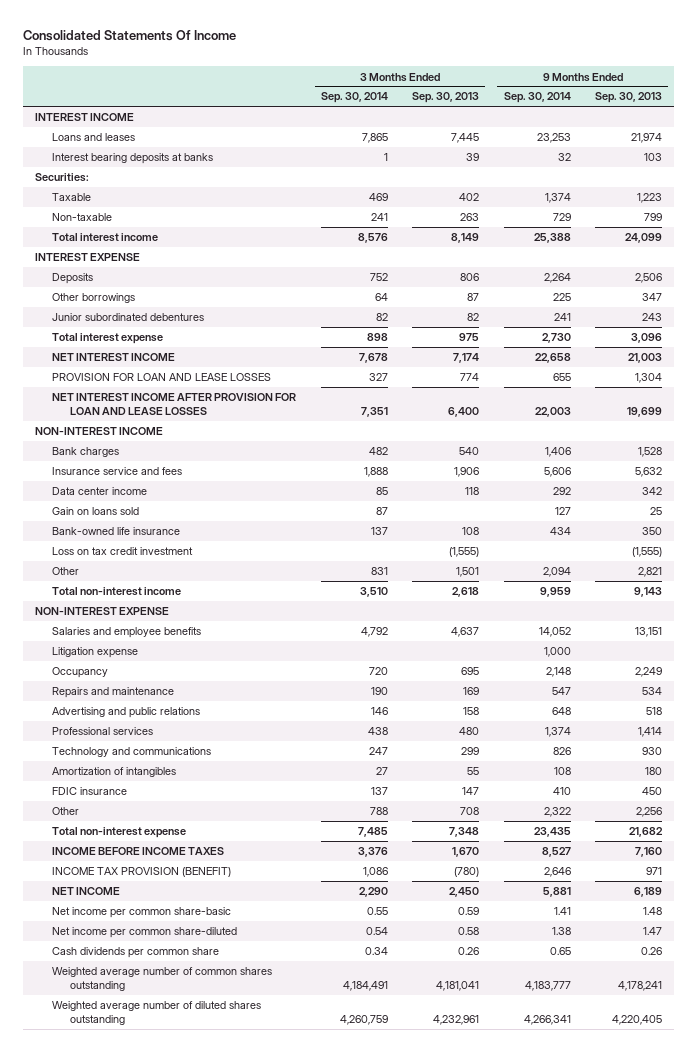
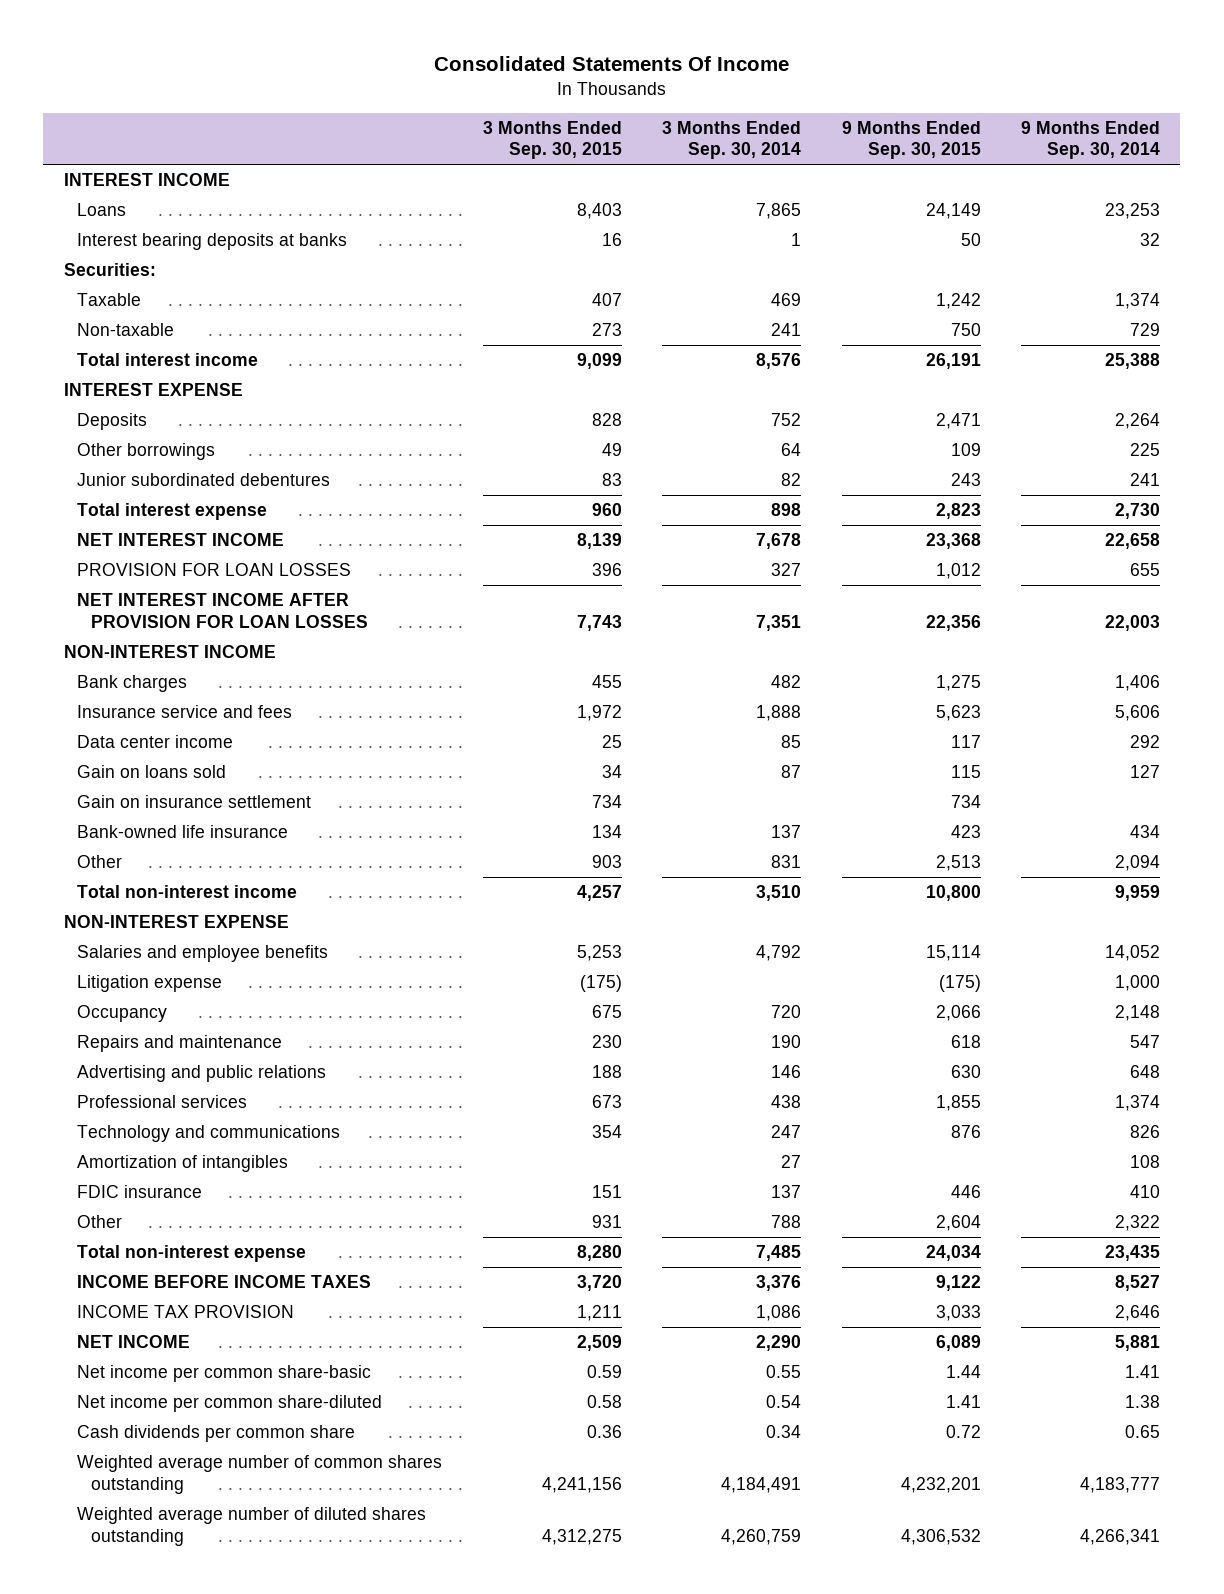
- | 3 Months Ended Sep. 30, 2014 | 3 Months Ended Sep. 30, 2013 | 9 Months Ended Sep. 30, 2014 | 9 Months Ended Sep. 30, 2013
+ | 3 Months Ended Sep. 30, 2015 | 3 Months Ended Sep. 30, 2014 | 9 Months Ended Sep. 30, 2015 | 9 Months Ended Sep. 30, 2014
- Loans and leases | 7,865 | 7,445 | 23,253 | 21,974
+ Loans | 8,403 | 7,865 | 24,149 | 23,253
- PROVISION FOR LOAN AND LEASE LOSSES | 327 | 774 | 655 | 1,304
- NET INTEREST INCOME AFTER PROVISION FOR LOAN AND LEASE LOSSES | 7,351 | 6,400 | 22,003 | 19,699
+ PROVISION FOR LOAN LOSSES | 396 | 327 | 1,012 | 655
+ NET INTEREST INCOME AFTER PROVISION FOR LOAN LOSSES | 7,743 | 7,351 | 22,356 | 22,003
+ Gain on insurance settlement | 734 | | 734 |
- Loss on tax credit investment | | (1,555) | | (1,555)
- INCOME TAX PROVISION (BENEFIT) | 1,086 | (780) | 2,646 | 971
+ INCOME TAX PROVISION | 1,211 | 1,086 | 3,033 | 2,646

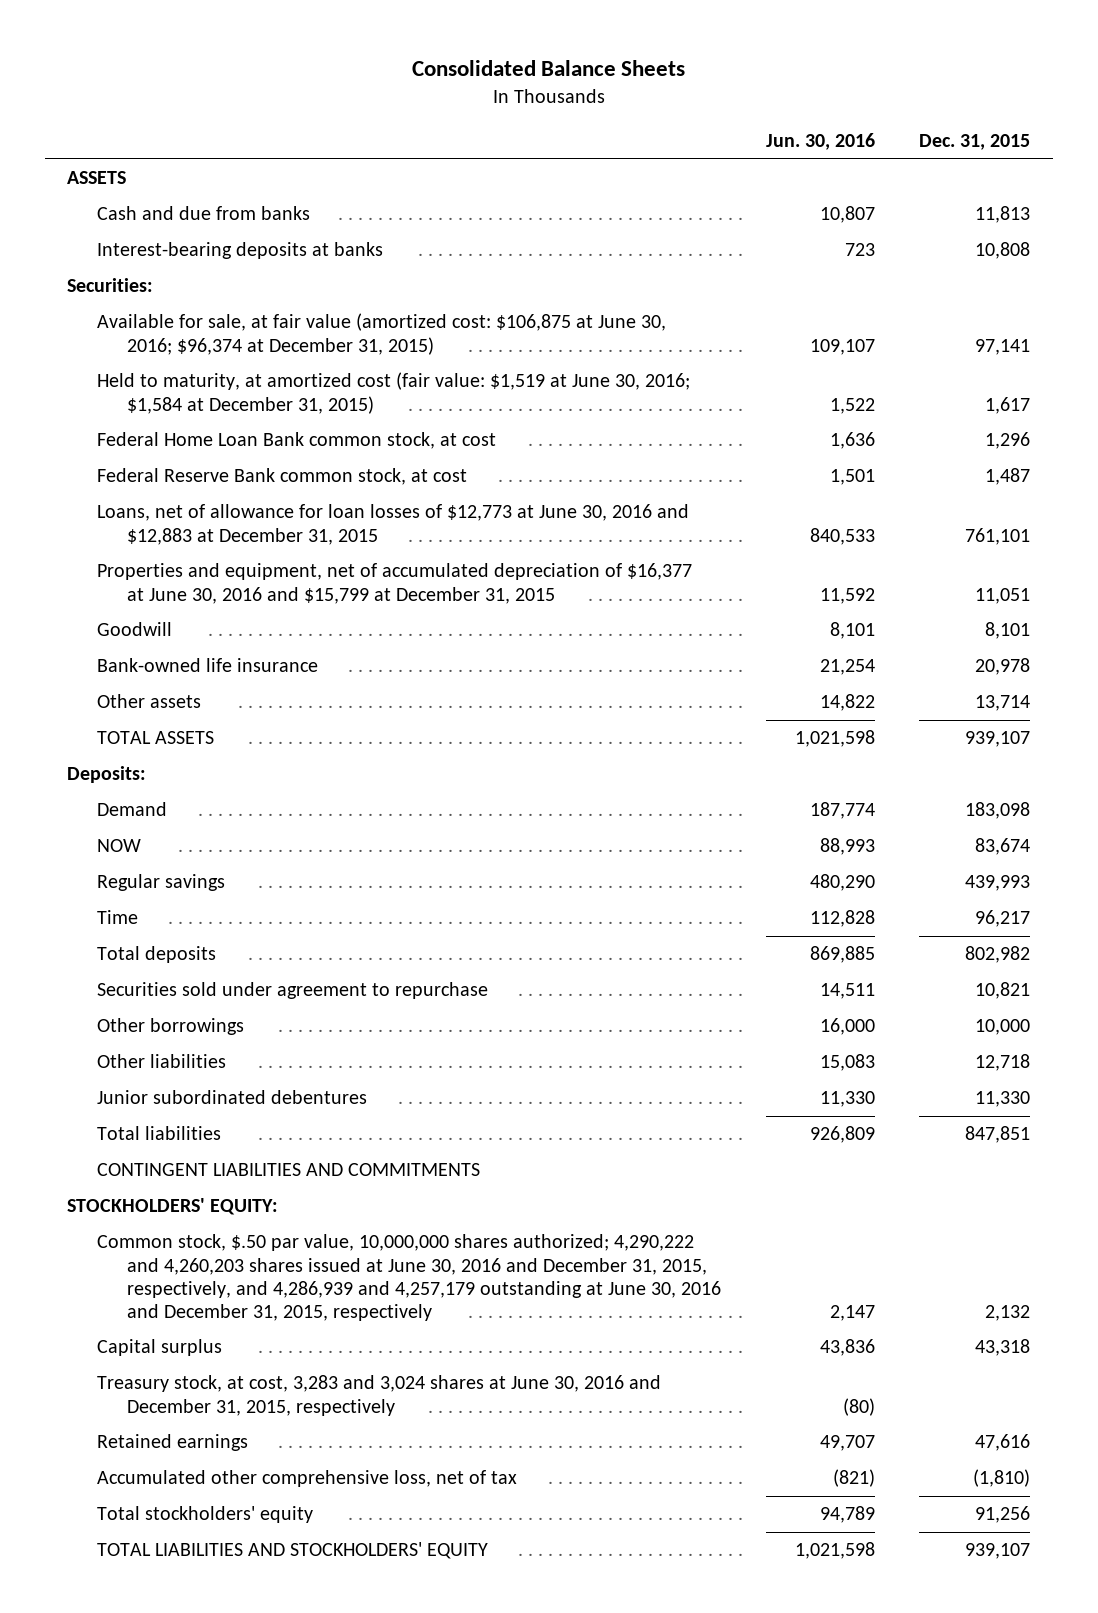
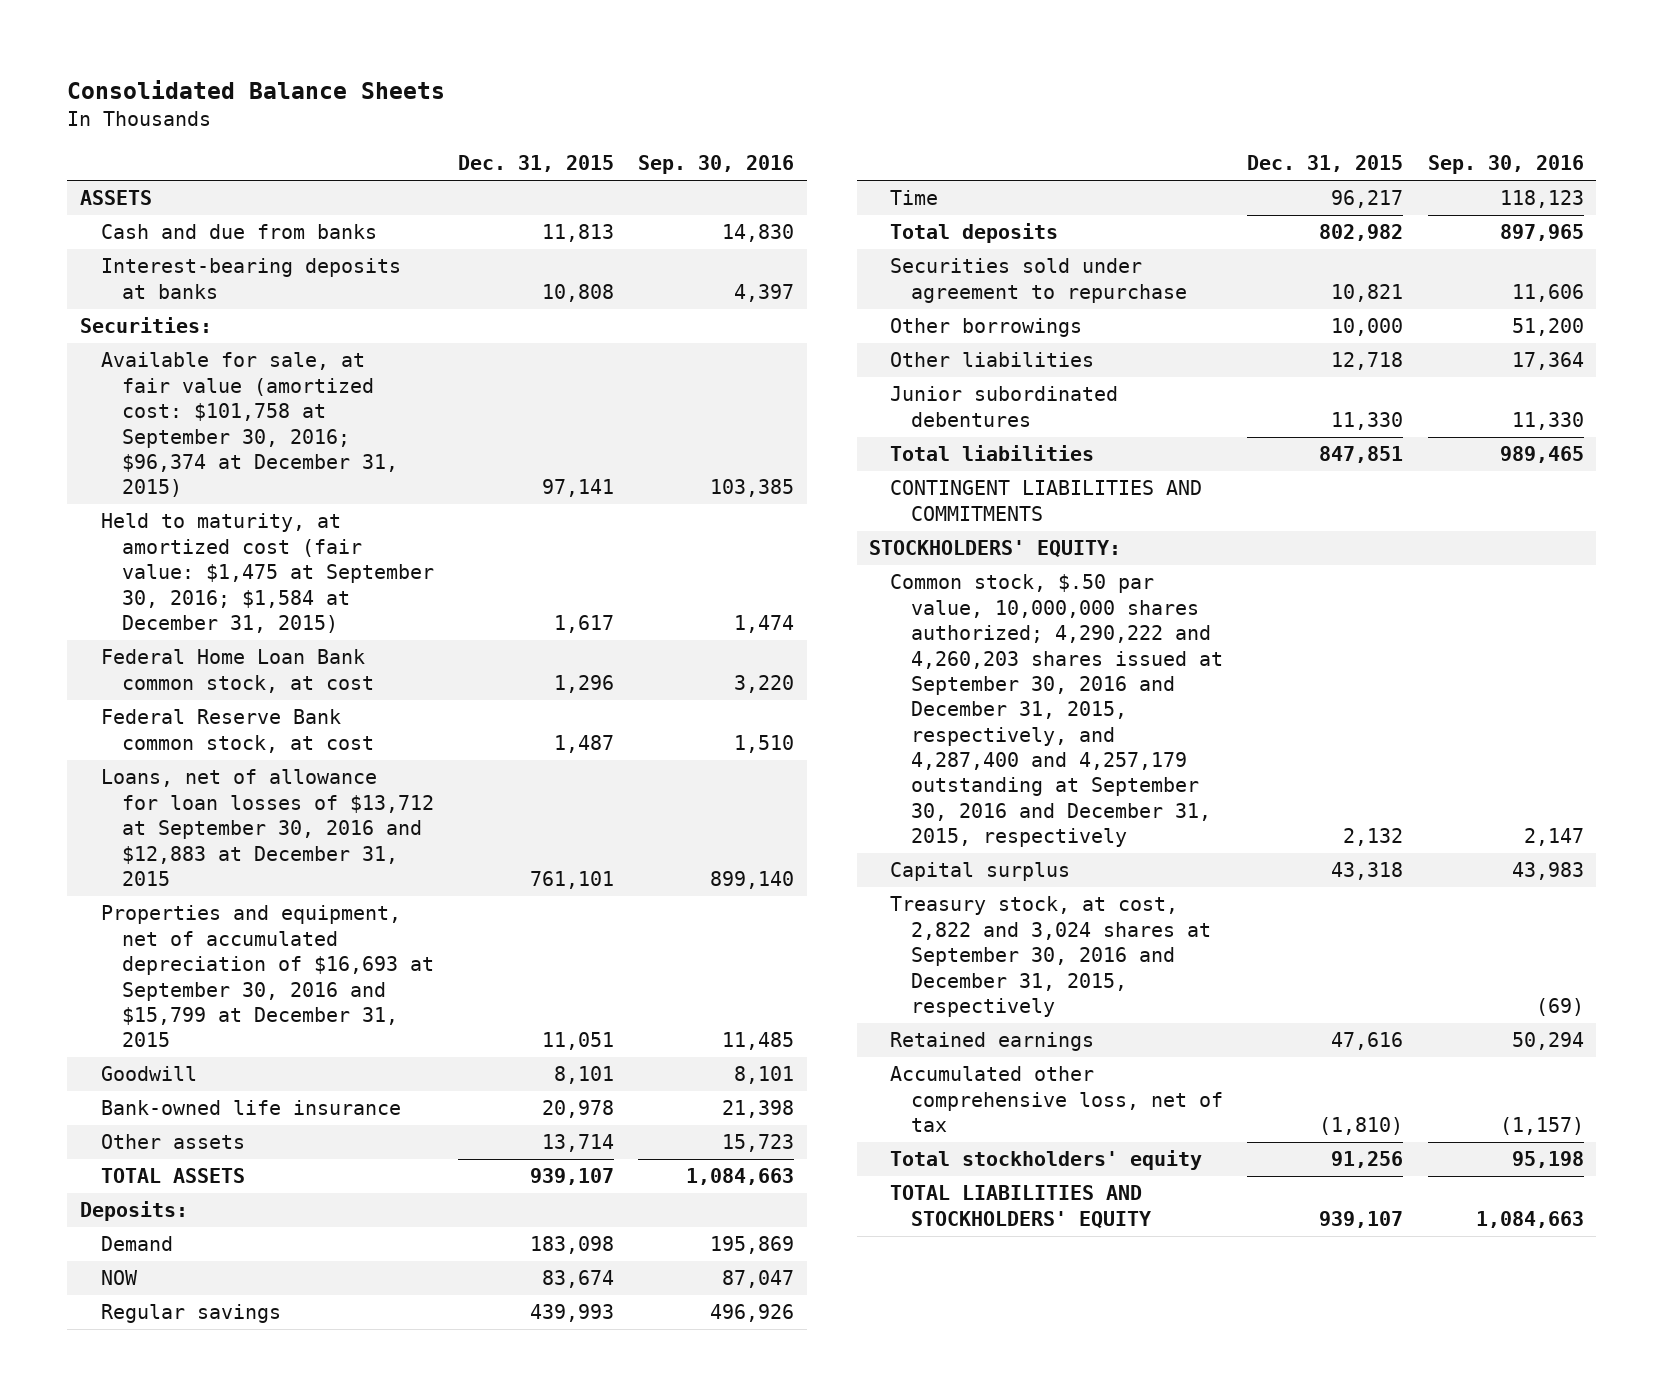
- | Jun. 30, 2016 | Dec. 31, 2015
+ | Dec. 31, 2015 | Sep. 30, 2016
- Available for sale, at fair value (amortized cost: $106,875 at June 30, 2016; $96,374 at December 31, 2015) | 109,107 | 97,141
- Held to maturity, at amortized cost (fair value: $1,519 at June 30, 2016; $1,584 at December 31, 2015) | 1,522 | 1,617
+ Available for sale, at fair value (amortized cost: $101,758 at September 30, 2016; $96,374 at December 31, 2015) | 97,141 | 103,385
+ Held to maturity, at amortized cost (fair value: $1,475 at September 30, 2016; $1,584 at December 31, 2015) | 1,617 | 1,474
- Loans, net of allowance for loan losses of $12,773 at June 30, 2016 and $12,883 at December 31, 2015 | 840,533 | 761,101
- Properties and equipment, net of accumulated depreciation of $16,377 at June 30, 2016 and $15,799 at December 31, 2015 | 11,592 | 11,051
+ Loans, net of allowance for loan losses of $13,712 at September 30, 2016 and $12,883 at December 31, 2015 | 761,101 | 899,140
+ Properties and equipment, net of accumulated depreciation of $16,693 at September 30, 2016 and $15,799 at December 31, 2015 | 11,051 | 11,485
- Common stock, $.50 par value, 10,000,000 shares authorized; 4,290,222 and 4,260,203 shares issued at June 30, 2016 and December 31, 2015, respectively, and 4,286,939 and 4,257,179 outstanding at June 30, 2016 and December 31, 2015, respectively | 2,147 | 2,132
+ Common stock, $.50 par value, 10,000,000 shares authorized; 4,290,222 and 4,260,203 shares issued at September 30, 2016 and December 31, 2015, respectively, and 4,287,400 and 4,257,179 outstanding at September 30, 2016 and December 31, 2015, respectively | 2,132 | 2,147
- Treasury stock, at cost, 3,283 and 3,024 shares at June 30, 2016 and December 31, 2015, respectively | (80) |
+ Treasury stock, at cost, 2,822 and 3,024 shares at September 30, 2016 and December 31, 2015, respectively | | (69)

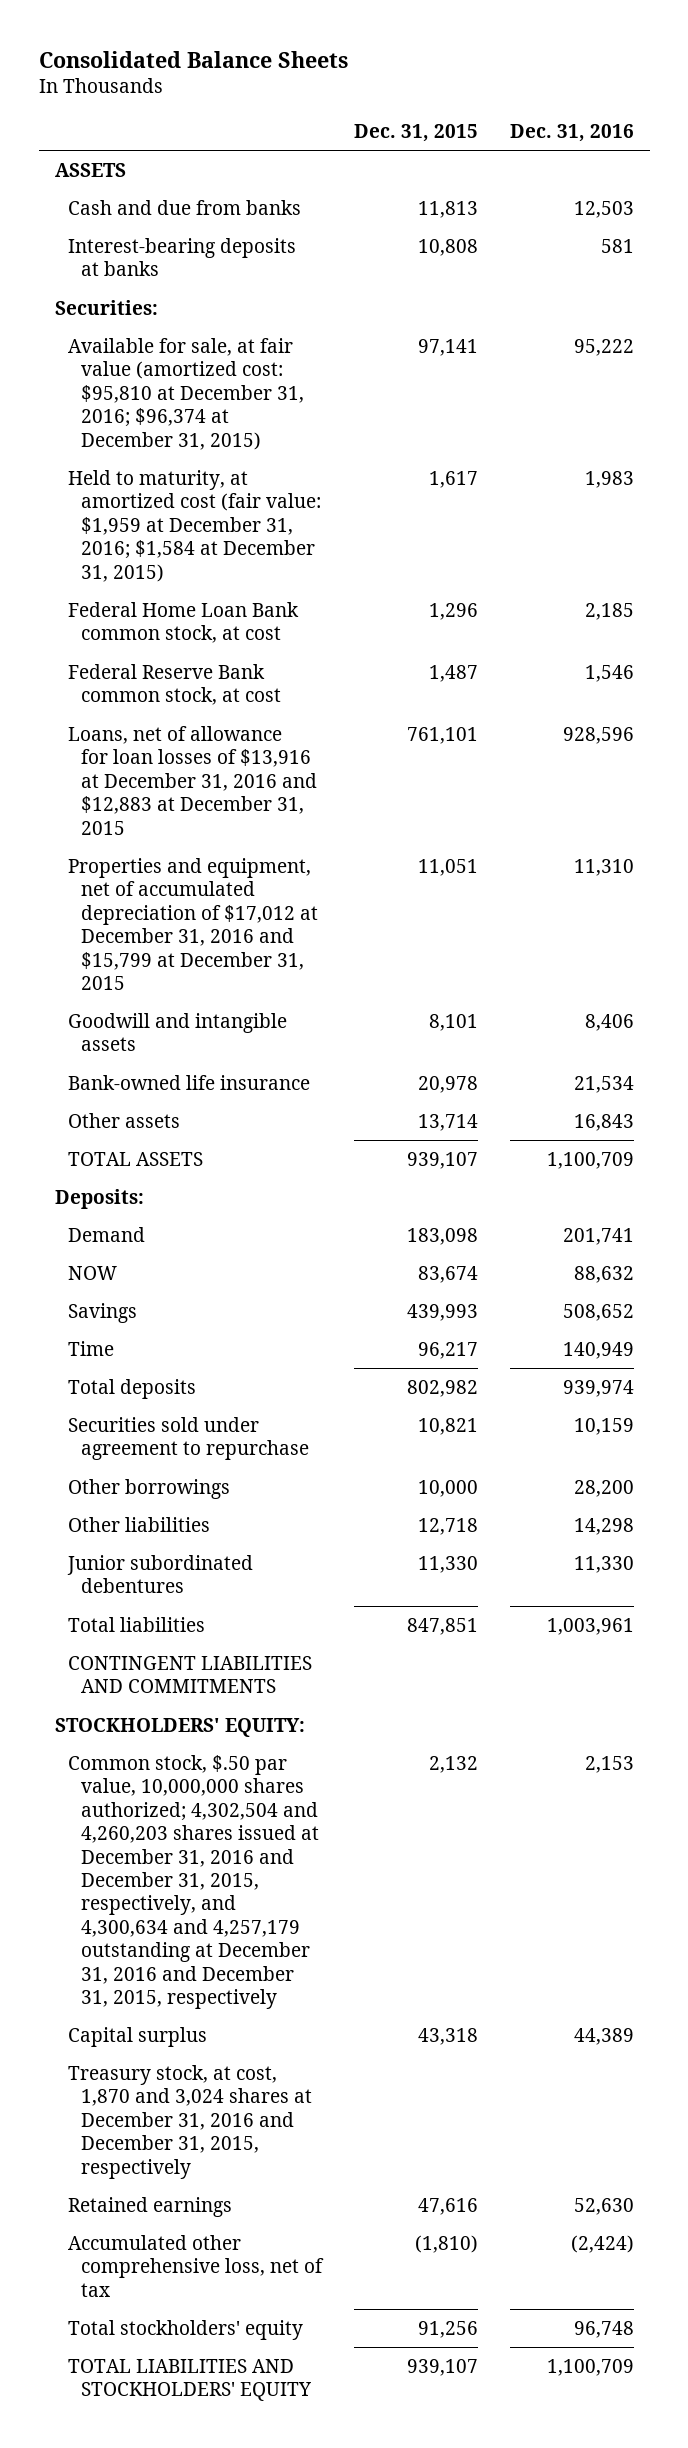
- | Dec. 31, 2015 | Sep. 30, 2016
+ | Dec. 31, 2015 | Dec. 31, 2016
- Available for sale, at fair value (amortized cost: $101,758 at September 30, 2016; $96,374 at December 31, 2015) | 97,141 | 103,385
- Held to maturity, at amortized cost (fair value: $1,475 at September 30, 2016; $1,584 at December 31, 2015) | 1,617 | 1,474
+ Available for sale, at fair value (amortized cost: $95,810 at December 31, 2016; $96,374 at December 31, 2015) | 97,141 | 95,222
+ Held to maturity, at amortized cost (fair value: $1,959 at December 31, 2016; $1,584 at December 31, 2015) | 1,617 | 1,983
- Loans, net of allowance for loan losses of $13,712 at September 30, 2016 and $12,883 at December 31, 2015 | 761,101 | 899,140
- Properties and equipment, net of accumulated depreciation of $16,693 at September 30, 2016 and $15,799 at December 31, 2015 | 11,051 | 11,485
- Goodwill | 8,101 | 8,101
+ Loans, net of allowance for loan losses of $13,916 at December 31, 2016 and $12,883 at December 31, 2015 | 761,101 | 928,596
+ Properties and equipment, net of accumulated depreciation of $17,012 at December 31, 2016 and $15,799 at December 31, 2015 | 11,051 | 11,310
+ Goodwill and intangible assets | 8,101 | 8,406
- Regular savings | 439,993 | 496,926
+ Savings | 439,993 | 508,652
- Common stock, $.50 par value, 10,000,000 shares authorized; 4,290,222 and 4,260,203 shares issued at September 30, 2016 and December 31, 2015, respectively, and 4,287,400 and 4,257,179 outstanding at September 30, 2016 and December 31, 2015, respectively | 2,132 | 2,147
+ Common stock, $.50 par value, 10,000,000 shares authorized; 4,302,504 and 4,260,203 shares issued at December 31, 2016 and December 31, 2015, respectively, and 4,300,634 and 4,257,179 outstanding at December 31, 2016 and December 31, 2015, respectively | 2,132 | 2,153
- Treasury stock, at cost, 2,822 and 3,024 shares at September 30, 2016 and December 31, 2015, respectively | | (69)
+ Treasury stock, at cost, 1,870 and 3,024 shares at December 31, 2016 and December 31, 2015, respectively

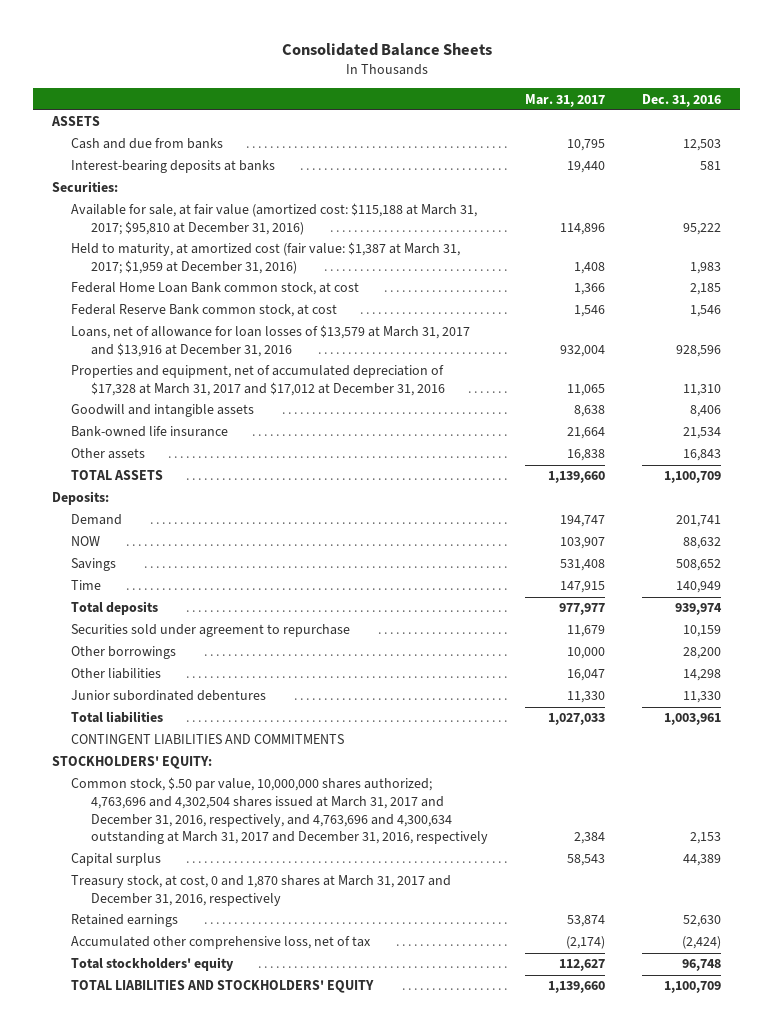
- | Dec. 31, 2015 | Dec. 31, 2016
+ | Mar. 31, 2017 | Dec. 31, 2016
- Available for sale, at fair value (amortized cost: $95,810 at December 31, 2016; $96,374 at December 31, 2015) | 97,141 | 95,222
- Held to maturity, at amortized cost (fair value: $1,959 at December 31, 2016; $1,584 at December 31, 2015) | 1,617 | 1,983
+ Available for sale, at fair value (amortized cost: $115,188 at March 31, 2017; $95,810 at December 31, 2016) | 114,896 | 95,222
+ Held to maturity, at amortized cost (fair value: $1,387 at March 31, 2017; $1,959 at December 31, 2016) | 1,408 | 1,983
- Loans, net of allowance for loan losses of $13,916 at December 31, 2016 and $12,883 at December 31, 2015 | 761,101 | 928,596
- Properties and equipment, net of accumulated depreciation of $17,012 at December 31, 2016 and $15,799 at December 31, 2015 | 11,051 | 11,310
+ Loans, net of allowance for loan losses of $13,579 at March 31, 2017 and $13,916 at December 31, 2016 | 932,004 | 928,596
+ Properties and equipment, net of accumulated depreciation of $17,328 at March 31, 2017 and $17,012 at December 31, 2016 | 11,065 | 11,310
- Common stock, $.50 par value, 10,000,000 shares authorized; 4,302,504 and 4,260,203 shares issued at December 31, 2016 and December 31, 2015, respectively, and 4,300,634 and 4,257,179 outstanding at December 31, 2016 and December 31, 2015, respectively | 2,132 | 2,153
+ Common stock, $.50 par value, 10,000,000 shares authorized; 4,763,696 and 4,302,504 shares issued at March 31, 2017 and December 31, 2016, respectively, and 4,763,696 and 4,300,634 outstanding at March 31, 2017 and December 31, 2016, respectively | 2,384 | 2,153
- Treasury stock, at cost, 1,870 and 3,024 shares at December 31, 2016 and December 31, 2015, respectively
+ Treasury stock, at cost, 0 and 1,870 shares at March 31, 2017 and December 31, 2016, respectively

